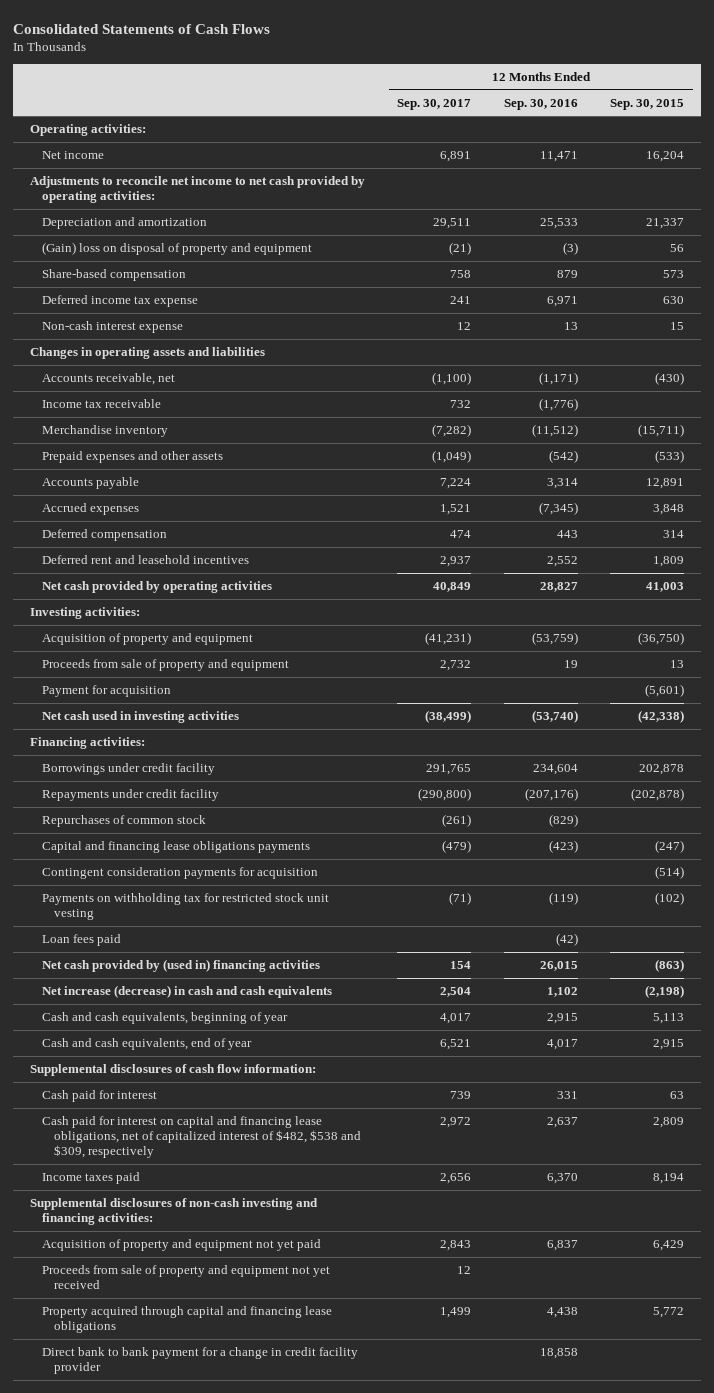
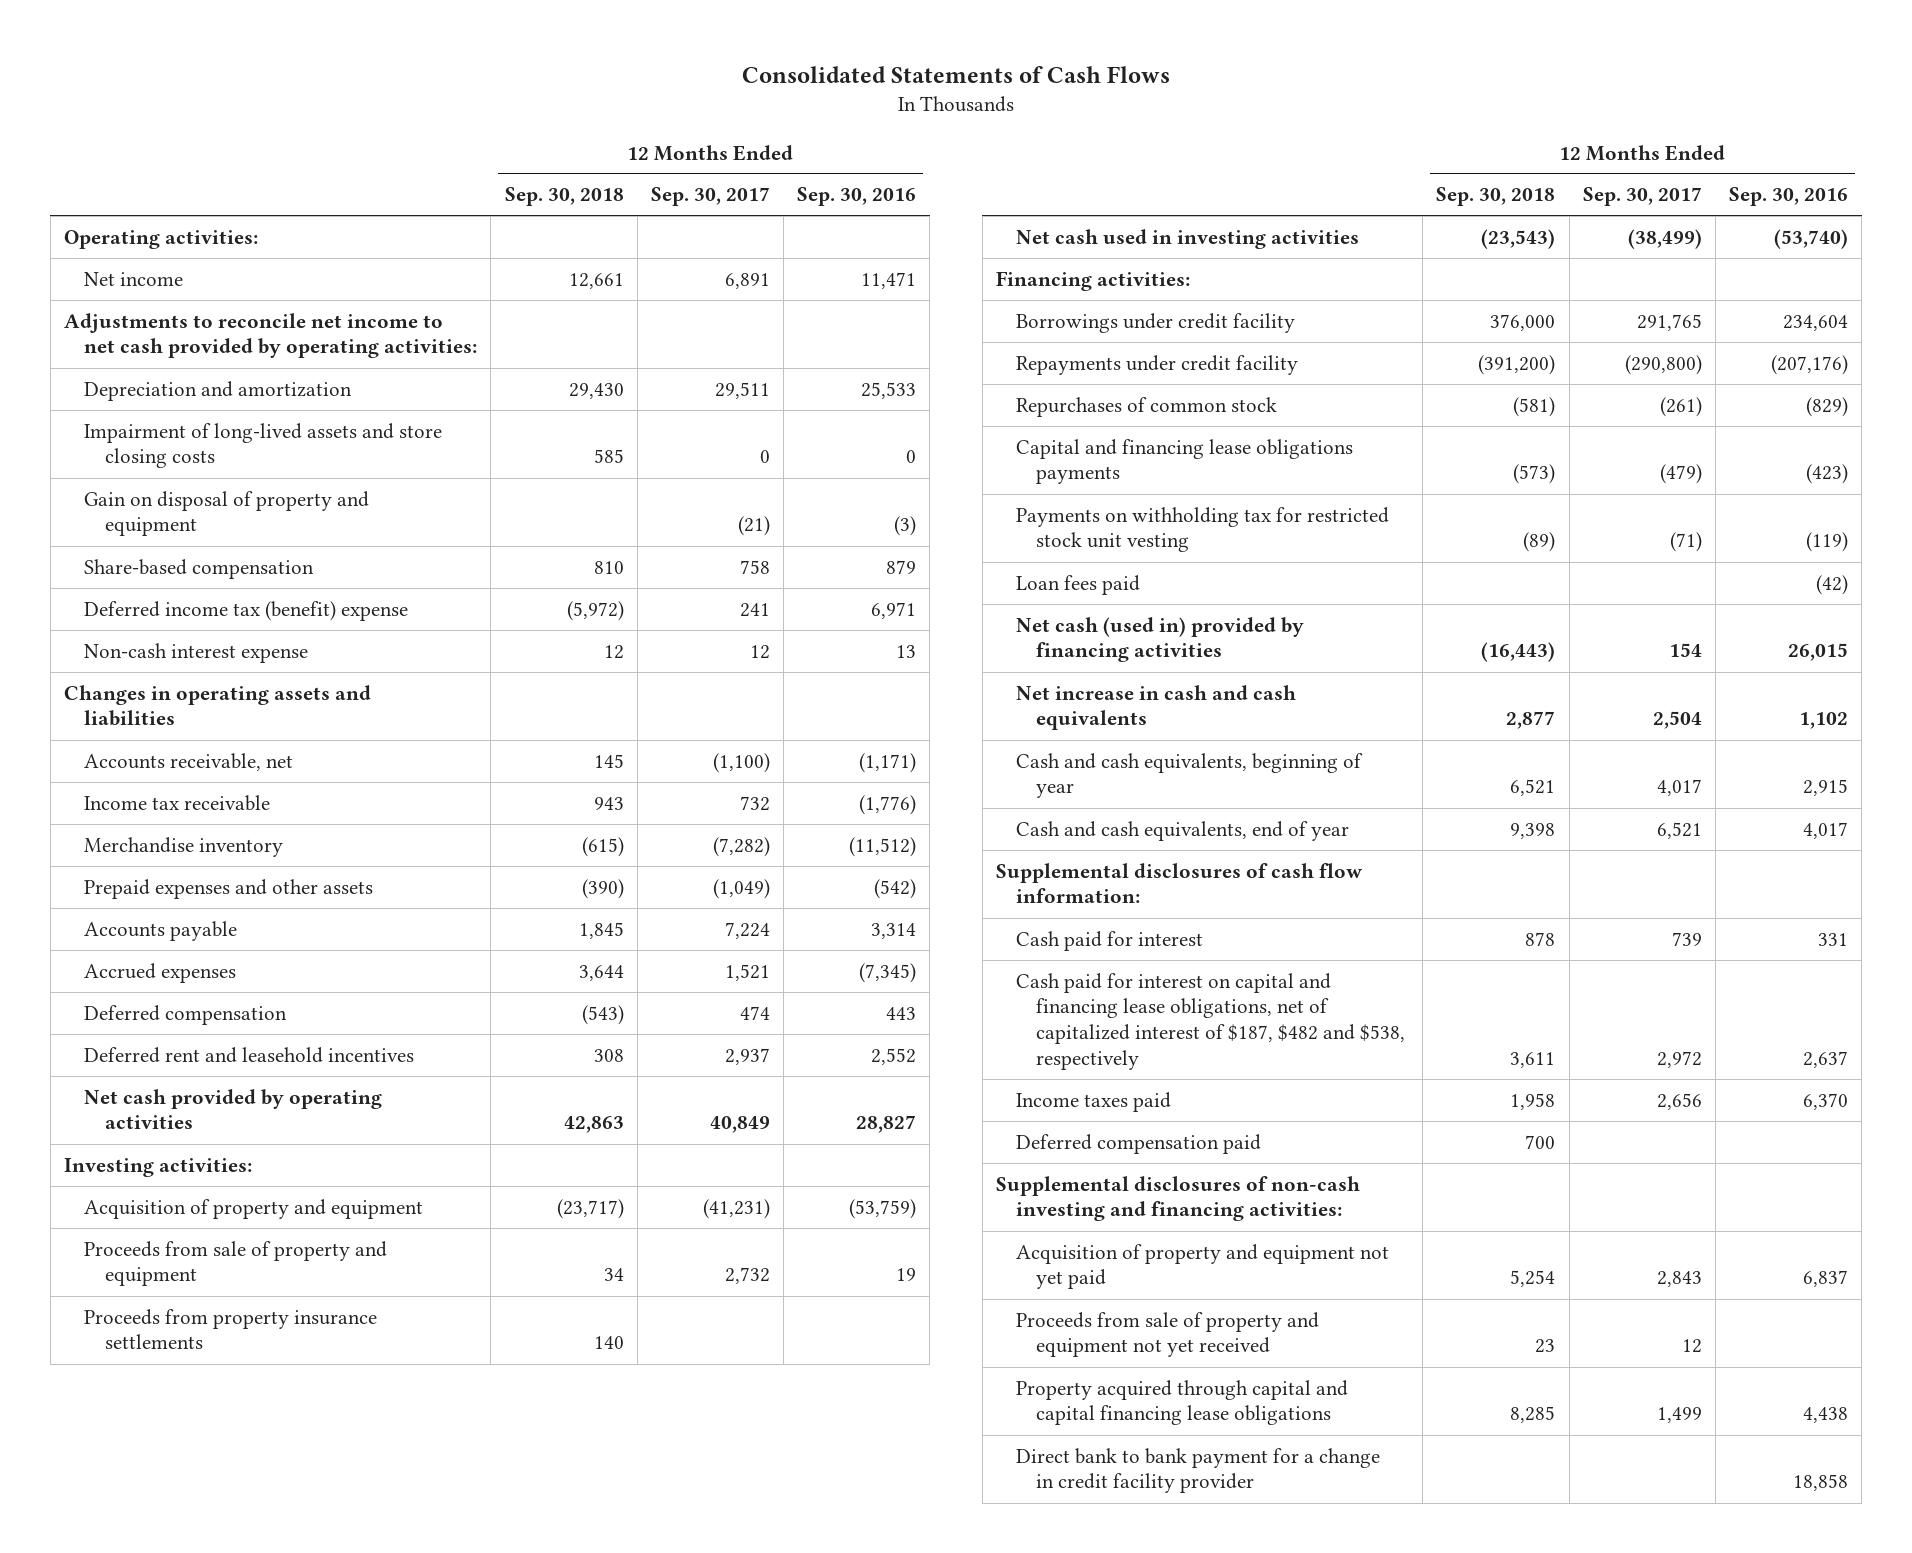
- | 12 Months Ended Sep. 30, 2017 | 12 Months Ended Sep. 30, 2016 | 12 Months Ended Sep. 30, 2015
+ | 12 Months Ended Sep. 30, 2018 | 12 Months Ended Sep. 30, 2017 | 12 Months Ended Sep. 30, 2016
- (Gain) loss on disposal of property and equipment | (21) | (3) | 56
+ Impairment of long-lived assets and store closing costs | 585 | 0 | 0
+ Gain on disposal of property and equipment | | (21) | (3)
- Deferred income tax expense | 241 | 6,971 | 630
+ Deferred income tax (benefit) expense | (5,972) | 241 | 6,971
- Payment for acquisition | | | (5,601)
+ Proceeds from property insurance settlements | 140 | |
- Contingent consideration payments for acquisition | | | (514)
- Net cash provided by (used in) financing activities | 154 | 26,015 | (863)
- Net increase (decrease) in cash and cash equivalents | 2,504 | 1,102 | (2,198)
+ Net cash (used in) provided by financing activities | (16,443) | 154 | 26,015
+ Net increase in cash and cash equivalents | 2,877 | 2,504 | 1,102
- Cash paid for interest on capital and financing lease obligations, net of capitalized interest of $482, $538 and $309, respectively | 2,972 | 2,637 | 2,809
+ Cash paid for interest on capital and financing lease obligations, net of capitalized interest of $187, $482 and $538, respectively | 3,611 | 2,972 | 2,637
+ Deferred compensation paid | 700 | |
- Property acquired through capital and financing lease obligations | 1,499 | 4,438 | 5,772
+ Property acquired through capital and capital financing lease obligations | 8,285 | 1,499 | 4,438

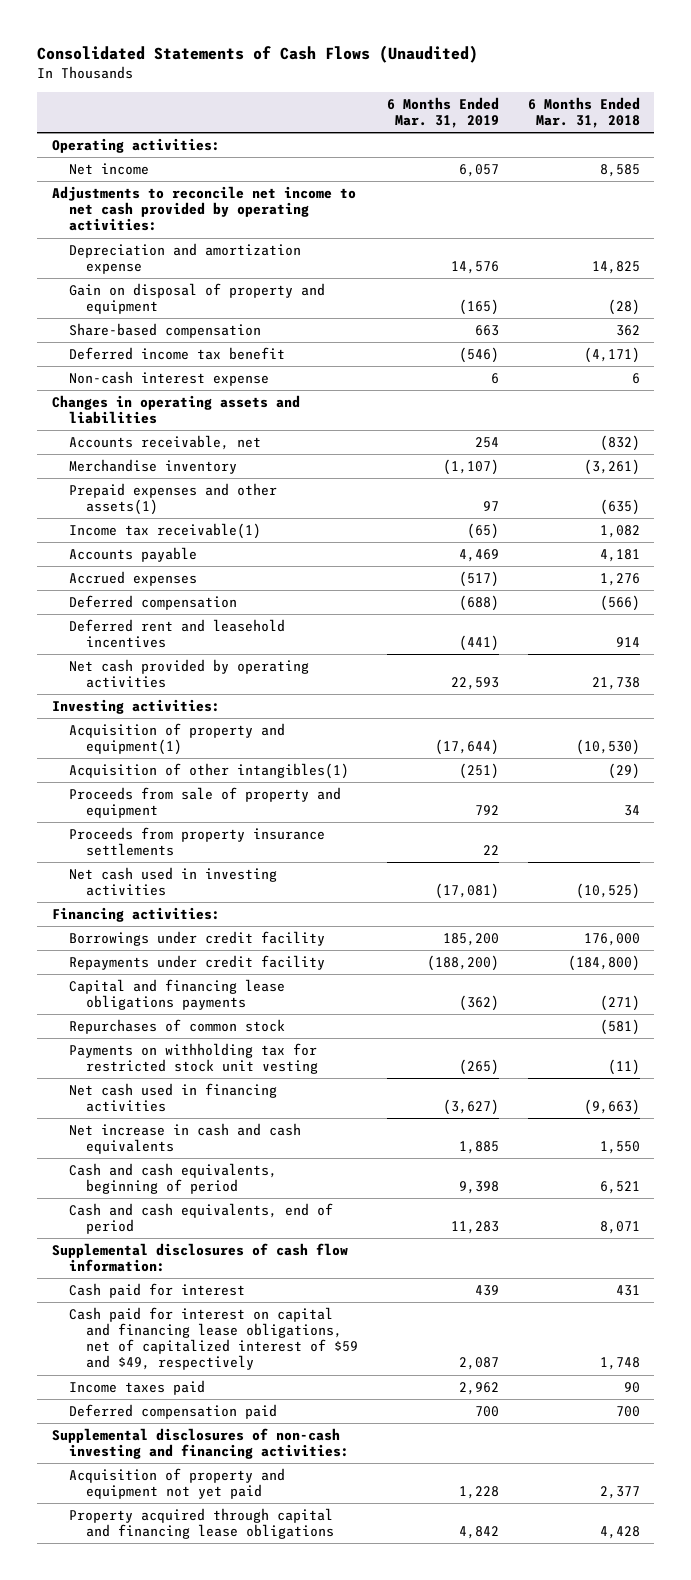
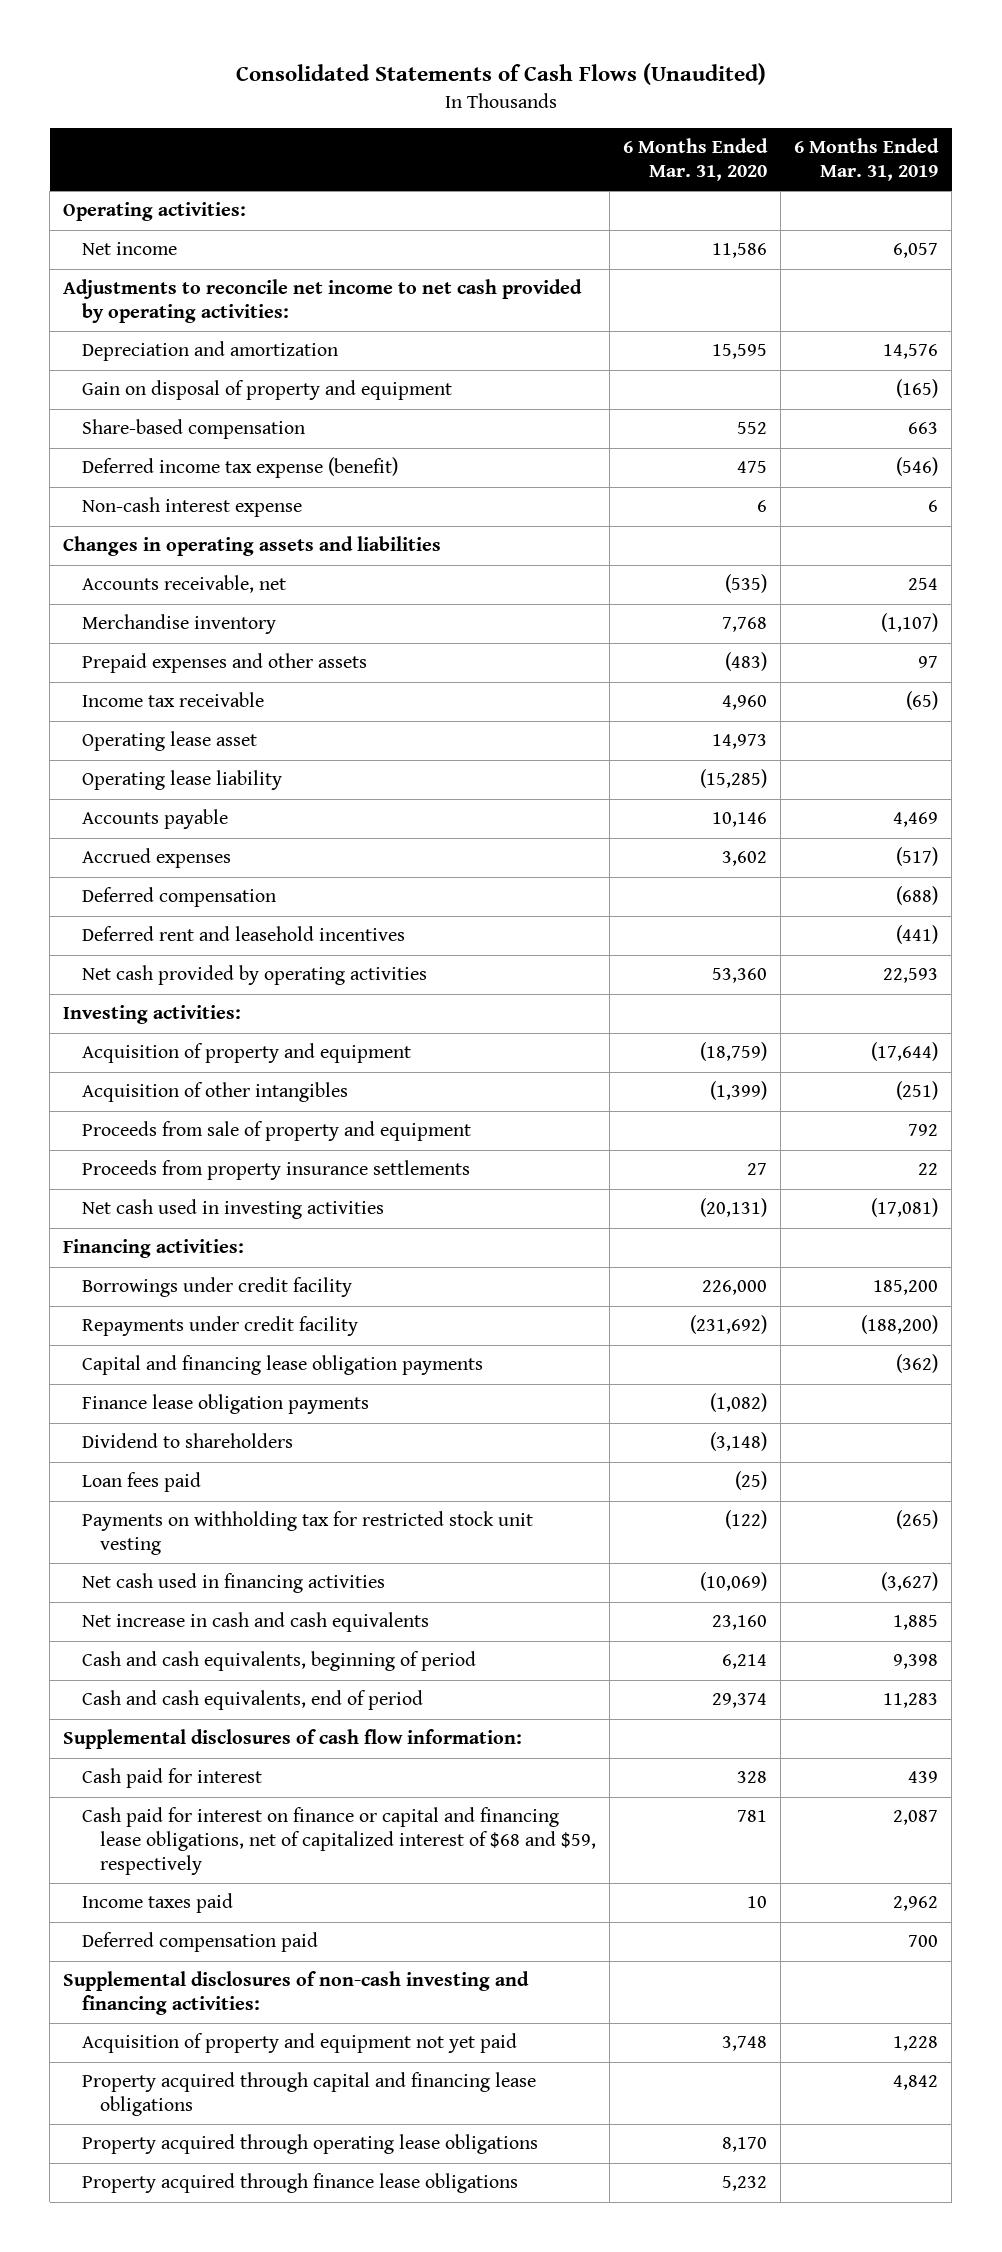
- | 6 Months Ended Mar. 31, 2019 | 6 Months Ended Mar. 31, 2018
+ | 6 Months Ended Mar. 31, 2020 | 6 Months Ended Mar. 31, 2019
- Depreciation and amortization expense | 14,576 | 14,825
+ Depreciation and amortization | 15,595 | 14,576
- Deferred income tax benefit | (546) | (4,171)
+ Deferred income tax expense (benefit) | 475 | (546)
- Prepaid expenses and other assets(1) | 97 | (635)
- Income tax receivable(1) | (65) | 1,082
+ Prepaid expenses and other assets | (483) | 97
+ Income tax receivable | 4,960 | (65)
+ Operating lease asset | 14,973 |
+ Operating lease liability | (15,285) |
- Acquisition of property and equipment(1) | (17,644) | (10,530)
- Acquisition of other intangibles(1) | (251) | (29)
+ Acquisition of property and equipment | (18,759) | (17,644)
+ Acquisition of other intangibles | (1,399) | (251)
- Capital and financing lease obligations payments | (362) | (271)
- Repurchases of common stock | | (581)
+ Capital and financing lease obligation payments | | (362)
+ Finance lease obligation payments | (1,082) |
+ Dividend to shareholders | (3,148) |
+ Loan fees paid | (25) |
- Cash paid for interest on capital and financing lease obligations, net of capitalized interest of $59 and $49, respectively | 2,087 | 1,748
+ Cash paid for interest on finance or capital and financing lease obligations, net of capitalized interest of $68 and $59, respectively | 781 | 2,087
+ Property acquired through operating lease obligations | 8,170 |
+ Property acquired through finance lease obligations | 5,232 |

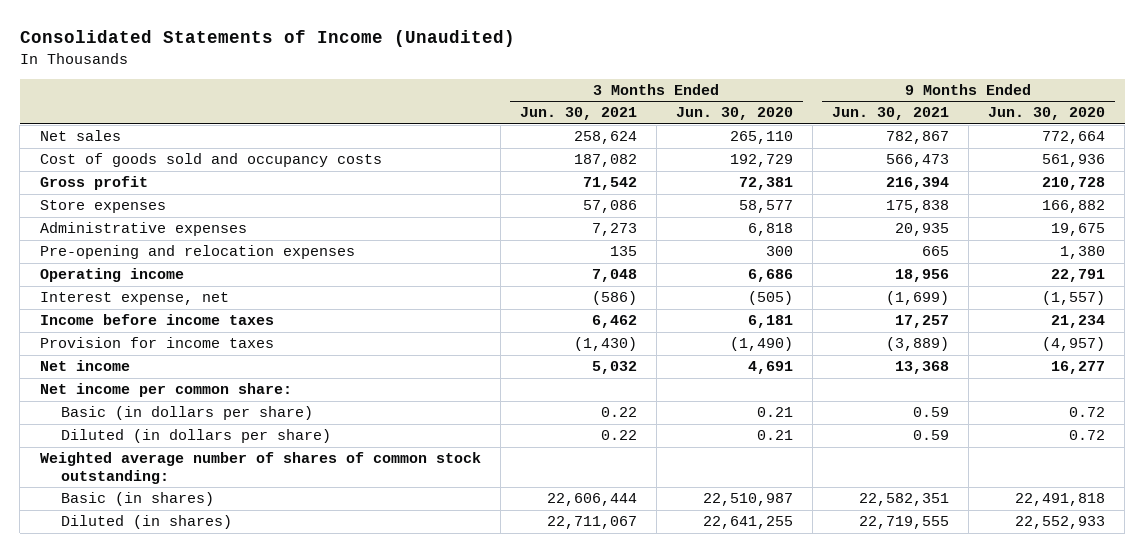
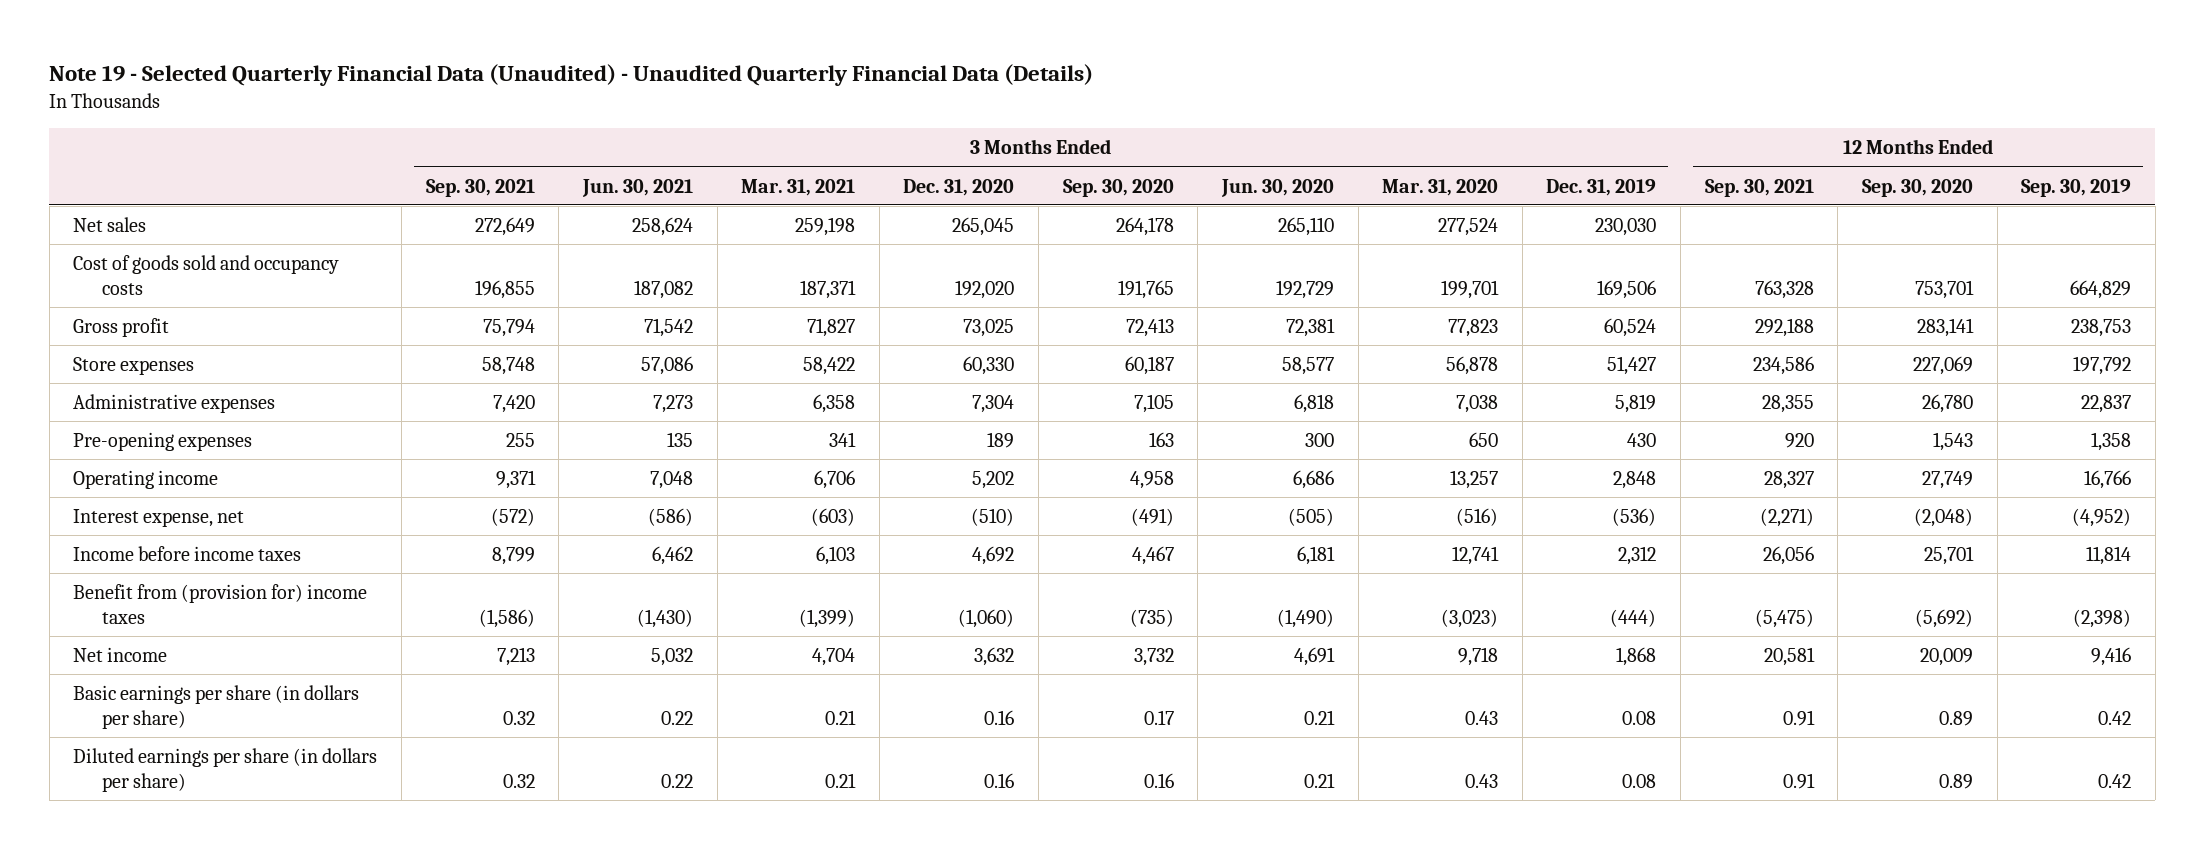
- Consolidated Statements of Income (Unaudited)
+ Note 19 - Selected Quarterly Financial Data (Unaudited) - Unaudited Quarterly Financial Data (Details)
- | 3 Months Ended Jun. 30, 2021 | 3 Months Ended Jun. 30, 2020 | 9 Months Ended Jun. 30, 2021 | 9 Months Ended Jun. 30, 2020
+ | 3 Months Ended Sep. 30, 2021 | 3 Months Ended Jun. 30, 2021 | 3 Months Ended Mar. 31, 2021 | 3 Months Ended Dec. 31, 2020 | 3 Months Ended Sep. 30, 2020 | 3 Months Ended Jun. 30, 2020 | 3 Months Ended Mar. 31, 2020 | 3 Months Ended Dec. 31, 2019 | 12 Months Ended Sep. 30, 2021 | 12 Months Ended Sep. 30, 2020 | 12 Months Ended Sep. 30, 2019
- Pre-opening and relocation expenses | 135 | 300 | 665 | 1,380
+ Pre-opening expenses | 255 | 135 | 341 | 189 | 163 | 300 | 650 | 430 | 920 | 1,543 | 1,358
- Provision for income taxes | (1,430) | (1,490) | (3,889) | (4,957)
+ Benefit from (provision for) income taxes | (1,586) | (1,430) | (1,399) | (1,060) | (735) | (1,490) | (3,023) | (444) | (5,475) | (5,692) | (2,398)
- Net income per common share:
- Basic (in dollars per share) | 0.22 | 0.21 | 0.59 | 0.72
- Diluted (in dollars per share) | 0.22 | 0.21 | 0.59 | 0.72
- Weighted average number of shares of common stock outstanding:
- Basic (in shares) | 22,606,444 | 22,510,987 | 22,582,351 | 22,491,818
- Diluted (in shares) | 22,711,067 | 22,641,255 | 22,719,555 | 22,552,933
+ Basic earnings per share (in dollars per share) | 0.32 | 0.22 | 0.21 | 0.16 | 0.17 | 0.21 | 0.43 | 0.08 | 0.91 | 0.89 | 0.42
+ Diluted earnings per share (in dollars per share) | 0.32 | 0.22 | 0.21 | 0.16 | 0.16 | 0.21 | 0.43 | 0.08 | 0.91 | 0.89 | 0.42

